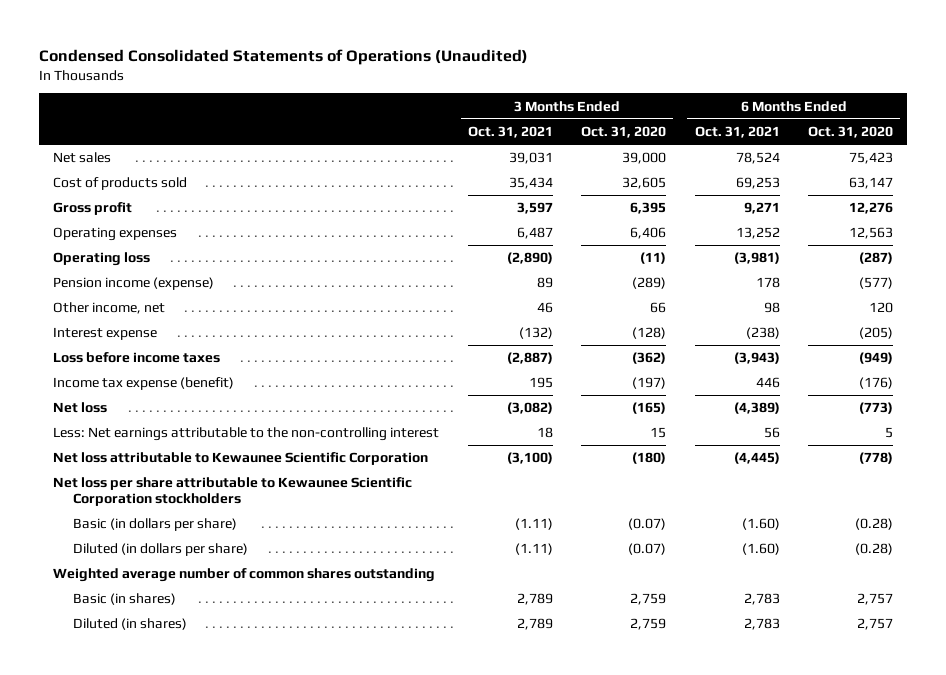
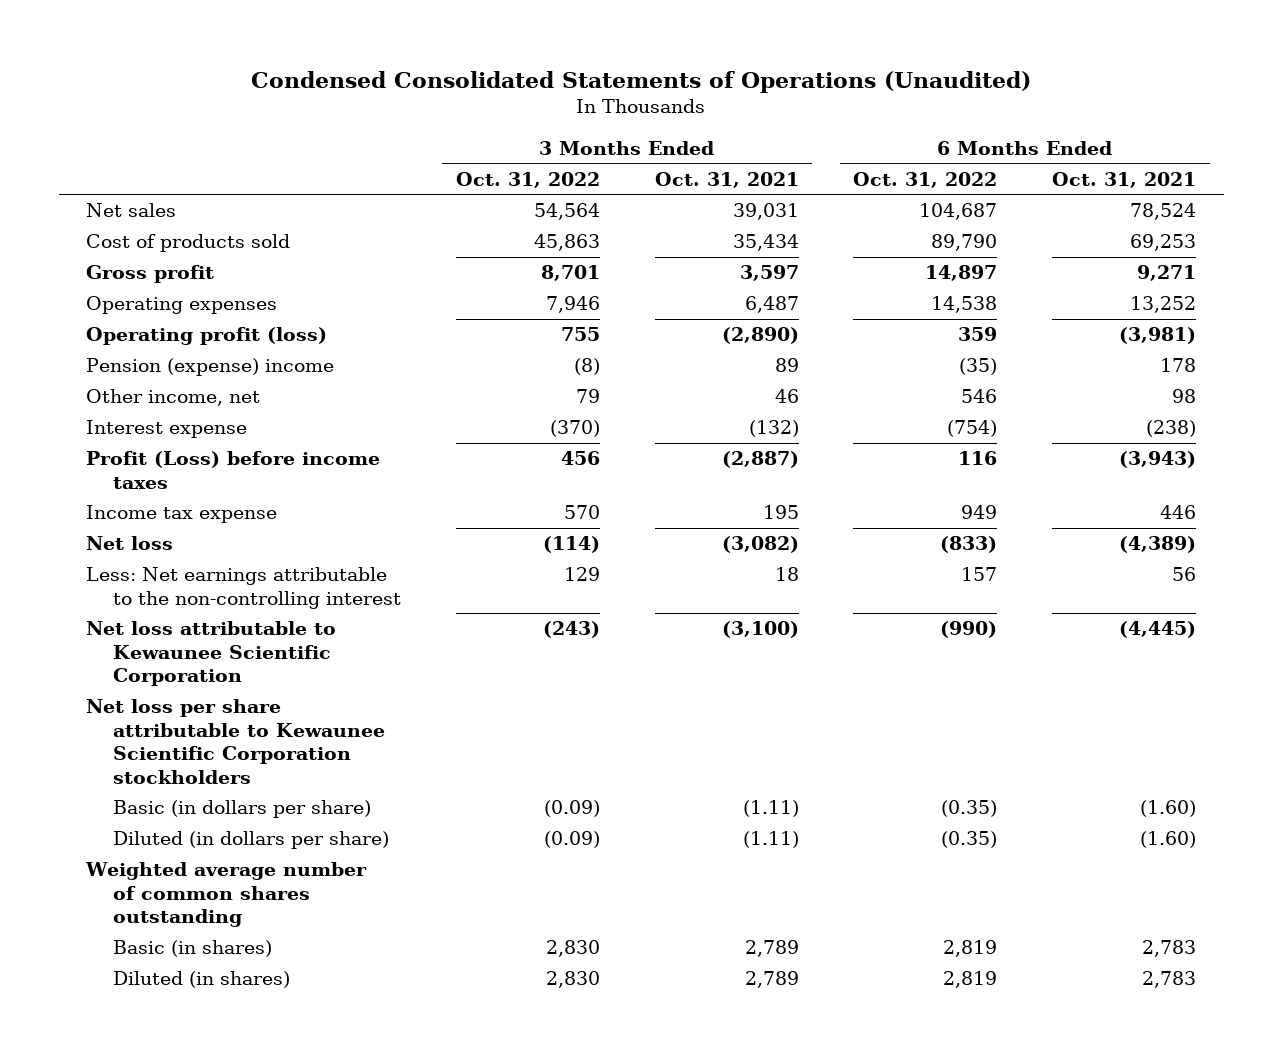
- | 3 Months Ended Oct. 31, 2021 | 3 Months Ended Oct. 31, 2020 | 6 Months Ended Oct. 31, 2021 | 6 Months Ended Oct. 31, 2020
+ | 3 Months Ended Oct. 31, 2022 | 3 Months Ended Oct. 31, 2021 | 6 Months Ended Oct. 31, 2022 | 6 Months Ended Oct. 31, 2021
- Operating loss | (2,890) | (11) | (3,981) | (287)
- Pension income (expense) | 89 | (289) | 178 | (577)
+ Operating profit (loss) | 755 | (2,890) | 359 | (3,981)
+ Pension (expense) income | (8) | 89 | (35) | 178
- Loss before income taxes | (2,887) | (362) | (3,943) | (949)
- Income tax expense (benefit) | 195 | (197) | 446 | (176)
+ Profit (Loss) before income taxes | 456 | (2,887) | 116 | (3,943)
+ Income tax expense | 570 | 195 | 949 | 446

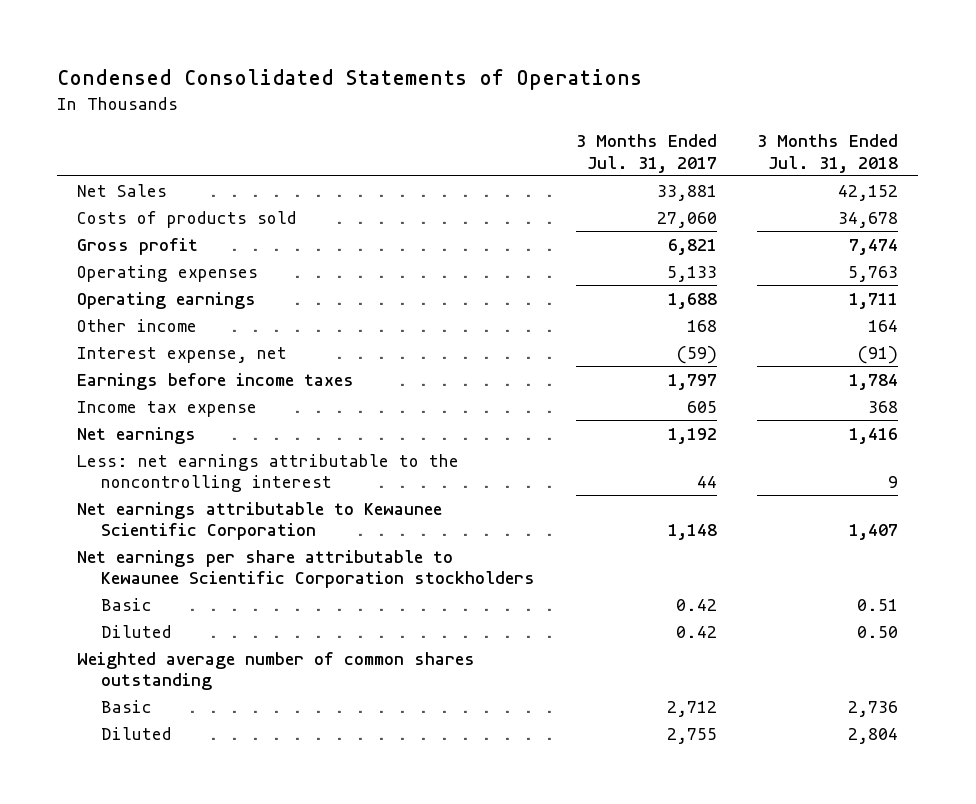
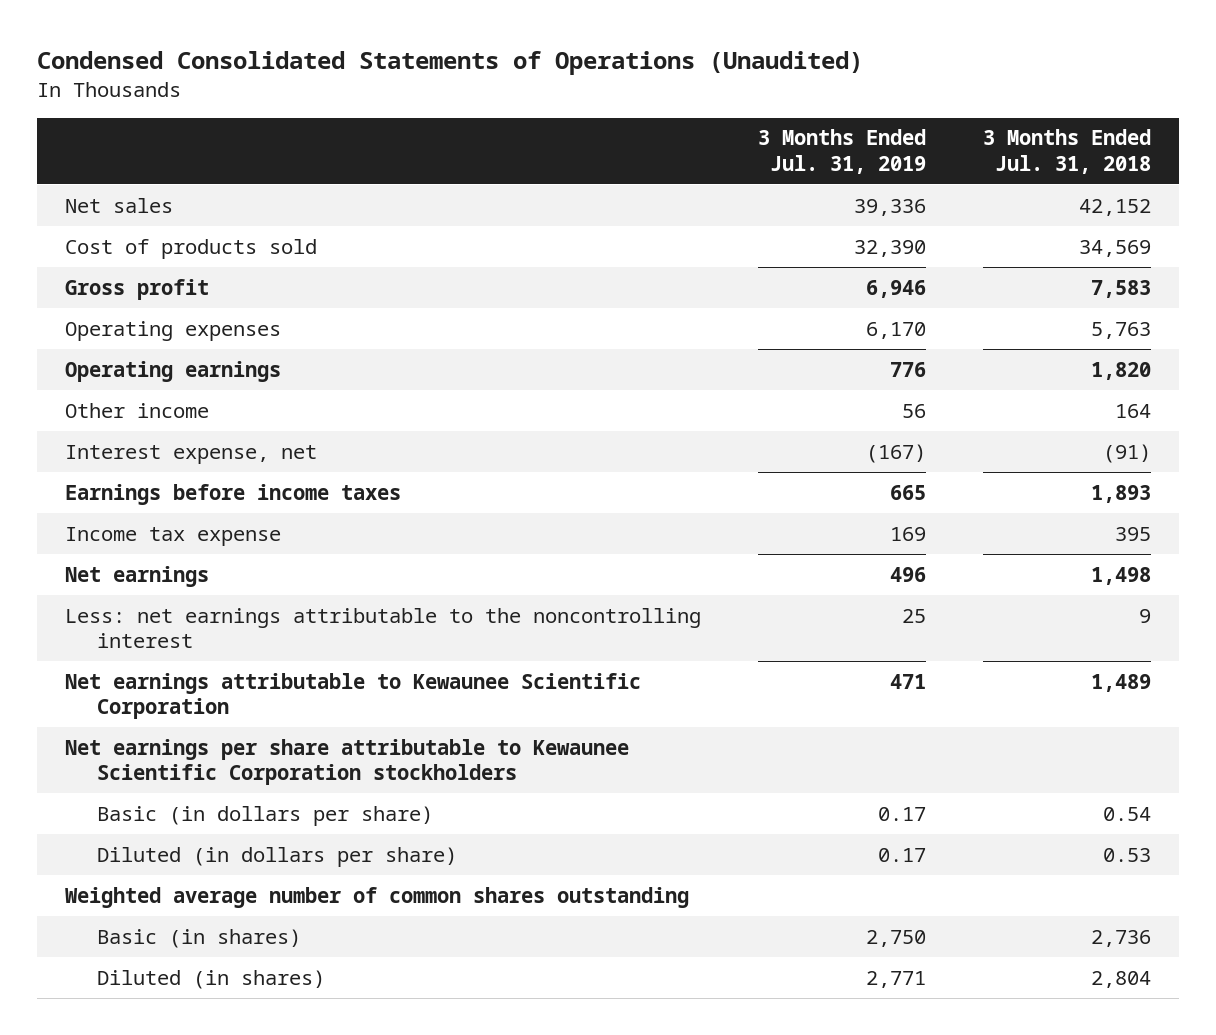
- Condensed Consolidated Statements of Operations
+ Condensed Consolidated Statements of Operations (Unaudited)
- | 3 Months Ended Jul. 31, 2017 | 3 Months Ended Jul. 31, 2018
+ | 3 Months Ended Jul. 31, 2019 | 3 Months Ended Jul. 31, 2018
- Net Sales | 33,881 | 42,152
- Costs of products sold | 27,060 | 34,678
- Gross profit | 6,821 | 7,474
+ Net sales | 39,336 | 42,152
+ Cost of products sold | 32,390 | 34,569
+ Gross profit | 6,946 | 7,583
- Operating earnings | 1,688 | 1,711
+ Operating earnings | 776 | 1,820
- Earnings before income taxes | 1,797 | 1,784
- Income tax expense | 605 | 368
- Net earnings | 1,192 | 1,416
+ Earnings before income taxes | 665 | 1,893
+ Income tax expense | 169 | 395
+ Net earnings | 496 | 1,498
- Net earnings attributable to Kewaunee Scientific Corporation | 1,148 | 1,407
+ Net earnings attributable to Kewaunee Scientific Corporation | 471 | 1,489
- Basic | 0.42 | 0.51
- Diluted | 0.42 | 0.50
+ Basic (in dollars per share) | 0.17 | 0.54
+ Diluted (in dollars per share) | 0.17 | 0.53
- Basic | 2,712 | 2,736
- Diluted | 2,755 | 2,804
+ Basic (in shares) | 2,750 | 2,736
+ Diluted (in shares) | 2,771 | 2,804

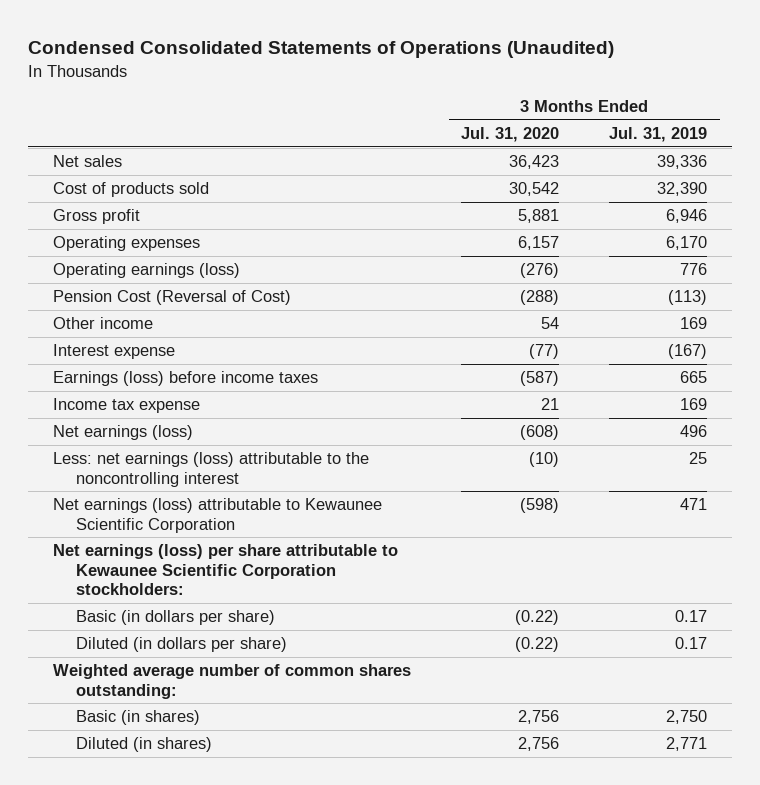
- | 3 Months Ended Jul. 31, 2019 | 3 Months Ended Jul. 31, 2018
+ | 3 Months Ended Jul. 31, 2020 | 3 Months Ended Jul. 31, 2019
- Operating earnings | 776 | 1,820
- Other income | 56 | 164
- Interest expense, net | (167) | (91)
- Earnings before income taxes | 665 | 1,893
+ Operating earnings (loss) | (276) | 776
+ Pension Cost (Reversal of Cost) | (288) | (113)
+ Other income | 54 | 169
+ Interest expense | (77) | (167)
+ Earnings (loss) before income taxes | (587) | 665
- Net earnings | 496 | 1,498
- Less: net earnings attributable to the noncontrolling interest | 25 | 9
- Net earnings attributable to Kewaunee Scientific Corporation | 471 | 1,489
- Net earnings per share attributable to Kewaunee Scientific Corporation stockholders
+ Net earnings (loss) | (608) | 496
+ Less: net earnings (loss) attributable to the noncontrolling interest | (10) | 25
+ Net earnings (loss) attributable to Kewaunee Scientific Corporation | (598) | 471
+ Net earnings (loss) per share attributable to Kewaunee Scientific Corporation stockholders:
- Weighted average number of common shares outstanding
+ Weighted average number of common shares outstanding:

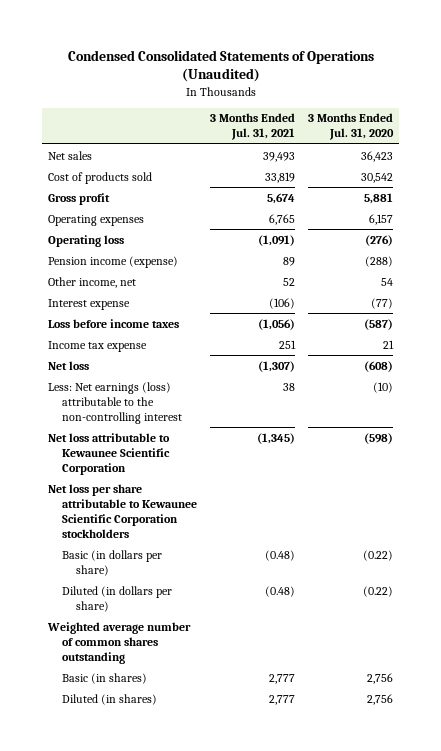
- | 3 Months Ended Jul. 31, 2020 | 3 Months Ended Jul. 31, 2019
+ | 3 Months Ended Jul. 31, 2021 | 3 Months Ended Jul. 31, 2020
- Operating earnings (loss) | (276) | 776
- Pension Cost (Reversal of Cost) | (288) | (113)
- Other income | 54 | 169
+ Operating loss | (1,091) | (276)
+ Pension income (expense) | 89 | (288)
+ Other income, net | 52 | 54
- Earnings (loss) before income taxes | (587) | 665
+ Loss before income taxes | (1,056) | (587)
- Net earnings (loss) | (608) | 496
- Less: net earnings (loss) attributable to the noncontrolling interest | (10) | 25
- Net earnings (loss) attributable to Kewaunee Scientific Corporation | (598) | 471
- Net earnings (loss) per share attributable to Kewaunee Scientific Corporation stockholders:
+ Net loss | (1,307) | (608)
+ Less: Net earnings (loss) attributable to the non-controlling interest | 38 | (10)
+ Net loss attributable to Kewaunee Scientific Corporation | (1,345) | (598)
+ Net loss per share attributable to Kewaunee Scientific Corporation stockholders
- Weighted average number of common shares outstanding:
+ Weighted average number of common shares outstanding

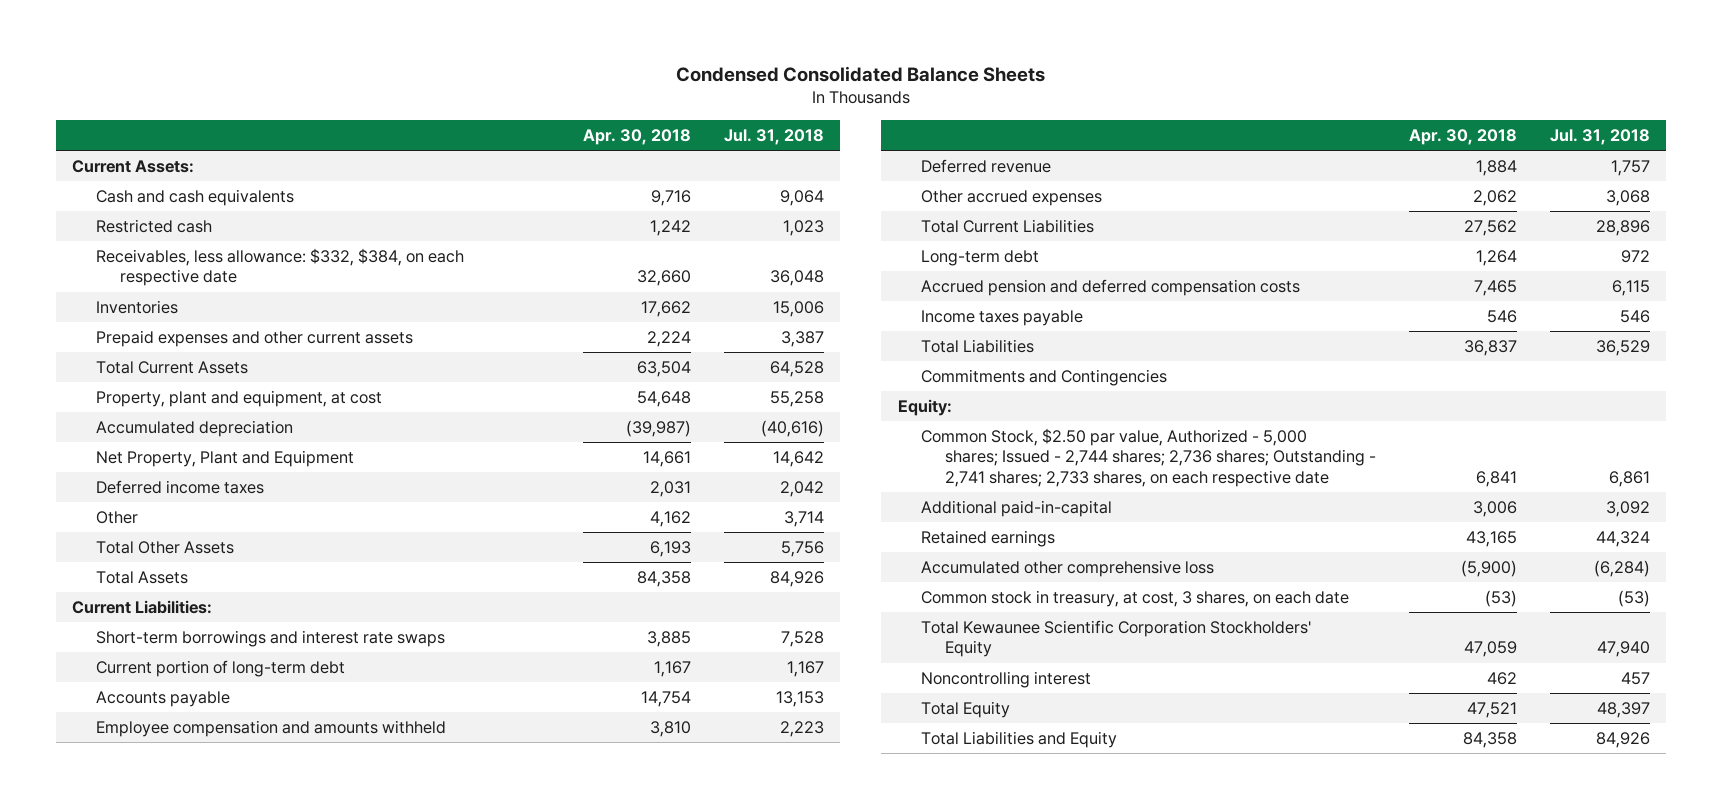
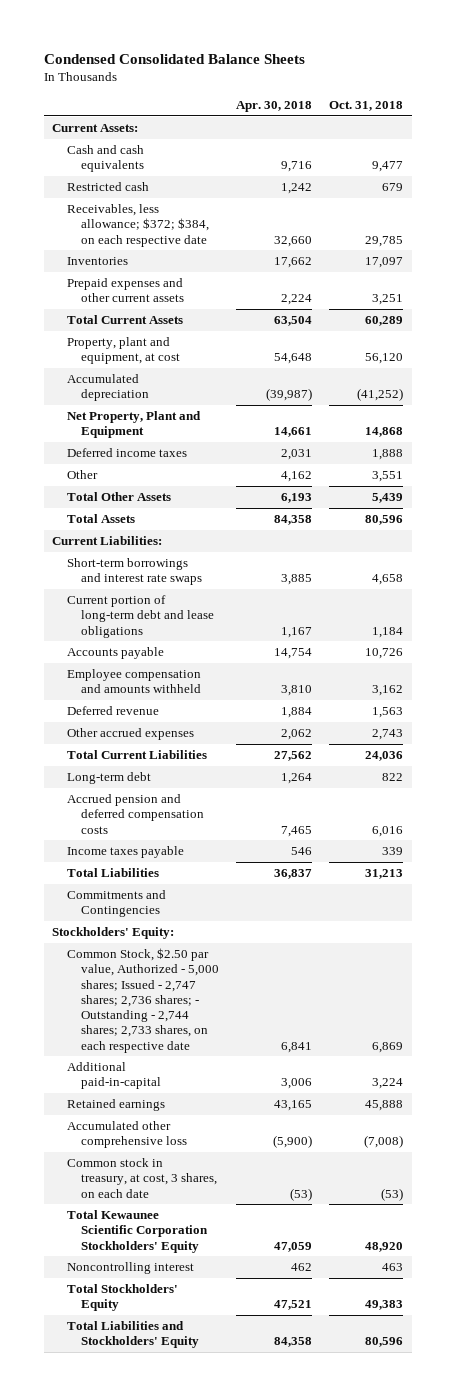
- | Apr. 30, 2018 | Jul. 31, 2018
+ | Apr. 30, 2018 | Oct. 31, 2018
- Receivables, less allowance: $332, $384, on each respective date | 32,660 | 36,048
+ Receivables, less allowance; $372; $384, on each respective date | 32,660 | 29,785
- Current portion of long-term debt | 1,167 | 1,167
+ Current portion of long-term debt and lease obligations | 1,167 | 1,184
- Equity:
- Common Stock, $2.50 par value, Authorized - 5,000 shares; Issued - 2,744 shares; 2,736 shares; Outstanding - 2,741 shares; 2,733 shares, on each respective date | 6,841 | 6,861
+ Stockholders' Equity:
+ Common Stock, $2.50 par value, Authorized - 5,000 shares; Issued - 2,747 shares; 2,736 shares; - Outstanding - 2,744 shares; 2,733 shares, on each respective date | 6,841 | 6,869
- Total Equity | 47,521 | 48,397
- Total Liabilities and Equity | 84,358 | 84,926
+ Total Stockholders' Equity | 47,521 | 49,383
+ Total Liabilities and Stockholders' Equity | 84,358 | 80,596

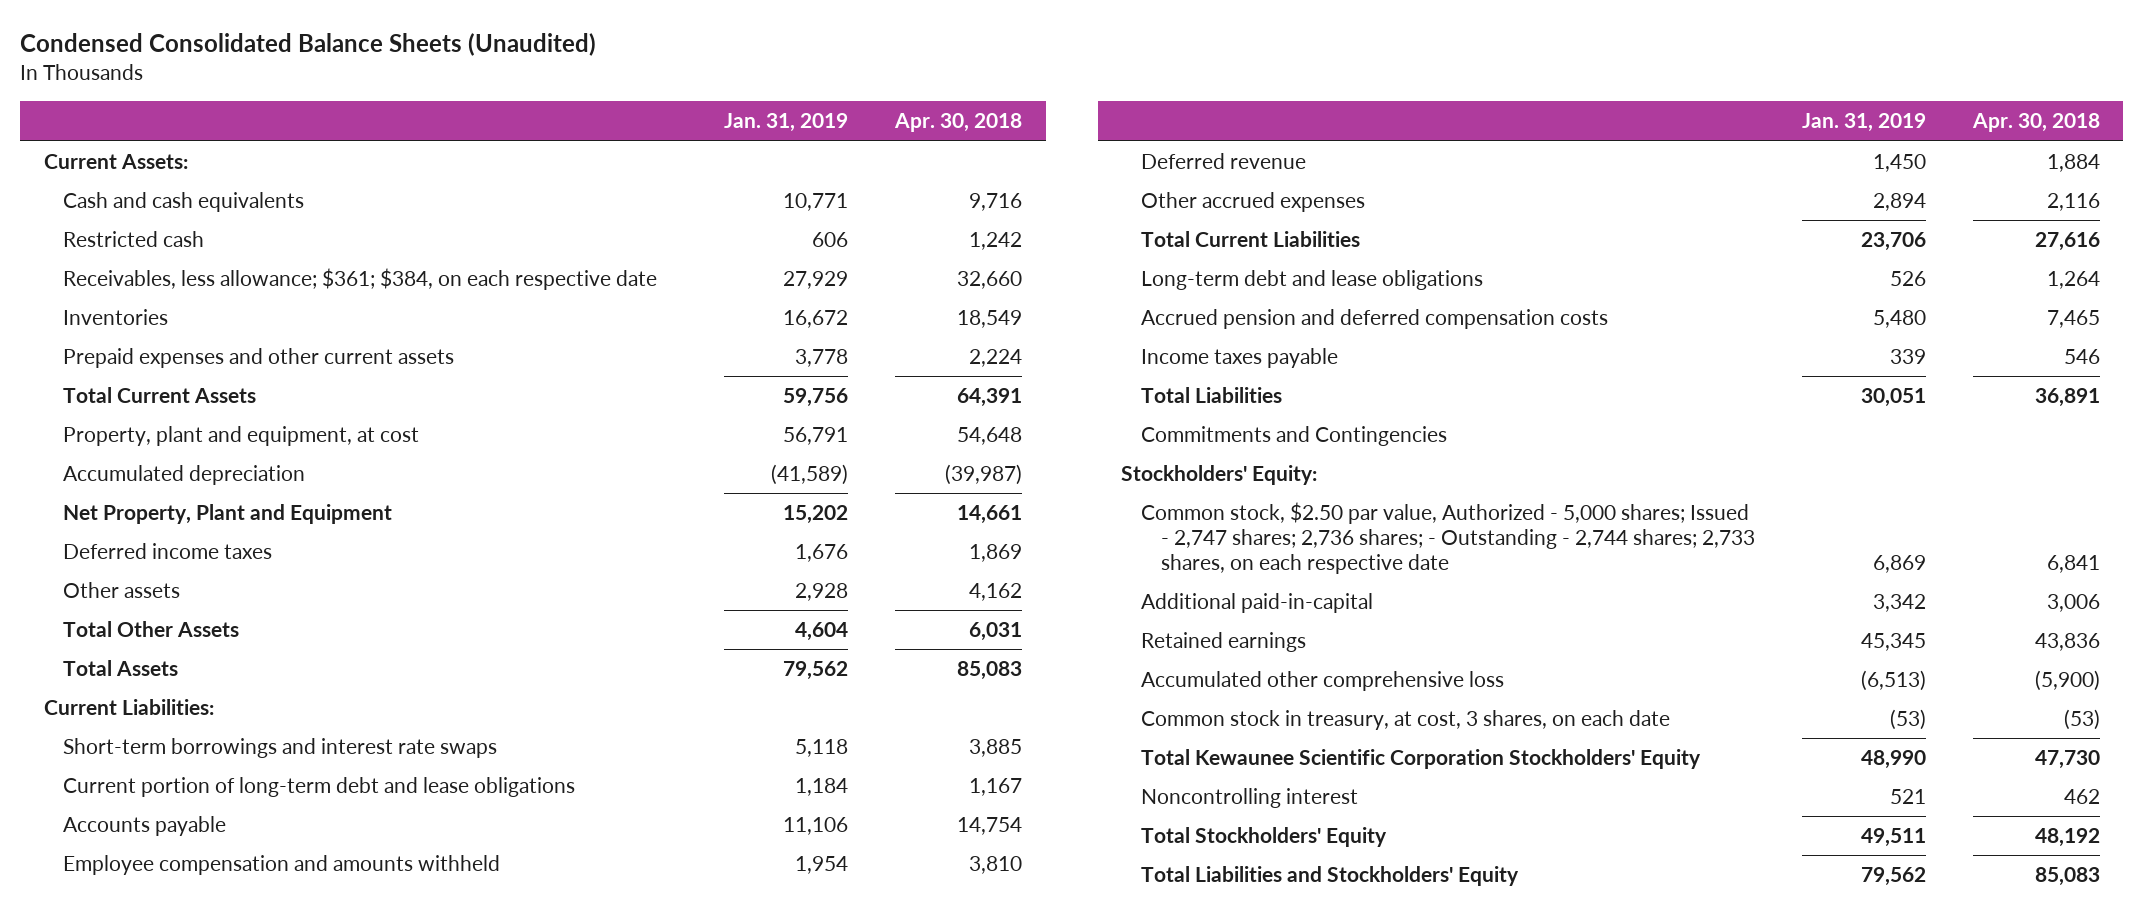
- Condensed Consolidated Balance Sheets
+ Condensed Consolidated Balance Sheets (Unaudited)
- | Apr. 30, 2018 | Oct. 31, 2018
+ | Jan. 31, 2019 | Apr. 30, 2018
- Receivables, less allowance; $372; $384, on each respective date | 32,660 | 29,785
- Inventories | 17,662 | 17,097
+ Receivables, less allowance; $361; $384, on each respective date | 27,929 | 32,660
+ Inventories | 16,672 | 18,549
- Total Current Assets | 63,504 | 60,289
+ Total Current Assets | 59,756 | 64,391
- Deferred income taxes | 2,031 | 1,888
- Other | 4,162 | 3,551
- Total Other Assets | 6,193 | 5,439
- Total Assets | 84,358 | 80,596
+ Deferred income taxes | 1,676 | 1,869
+ Other assets | 2,928 | 4,162
+ Total Other Assets | 4,604 | 6,031
+ Total Assets | 79,562 | 85,083
- Other accrued expenses | 2,062 | 2,743
- Total Current Liabilities | 27,562 | 24,036
- Long-term debt | 1,264 | 822
+ Other accrued expenses | 2,894 | 2,116
+ Total Current Liabilities | 23,706 | 27,616
+ Long-term debt and lease obligations | 526 | 1,264
- Total Liabilities | 36,837 | 31,213
+ Total Liabilities | 30,051 | 36,891
- Common Stock, $2.50 par value, Authorized - 5,000 shares; Issued - 2,747 shares; 2,736 shares; - Outstanding - 2,744 shares; 2,733 shares, on each respective date | 6,841 | 6,869
+ Common stock, $2.50 par value, Authorized - 5,000 shares; Issued - 2,747 shares; 2,736 shares; - Outstanding - 2,744 shares; 2,733 shares, on each respective date | 6,869 | 6,841
- Retained earnings | 43,165 | 45,888
+ Retained earnings | 45,345 | 43,836
- Total Kewaunee Scientific Corporation Stockholders' Equity | 47,059 | 48,920
+ Total Kewaunee Scientific Corporation Stockholders' Equity | 48,990 | 47,730
- Total Stockholders' Equity | 47,521 | 49,383
- Total Liabilities and Stockholders' Equity | 84,358 | 80,596
+ Total Stockholders' Equity | 49,511 | 48,192
+ Total Liabilities and Stockholders' Equity | 79,562 | 85,083

